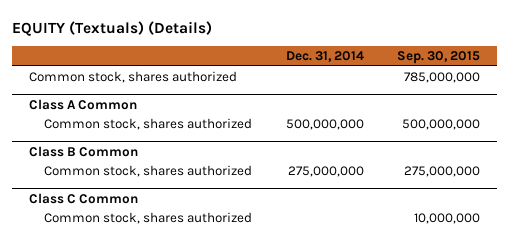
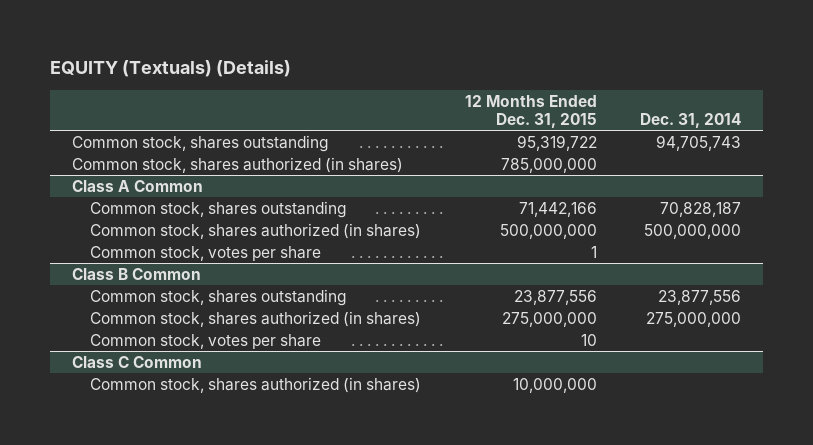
- | Dec. 31, 2014 | Sep. 30, 2015
+ | 12 Months Ended Dec. 31, 2015 | Dec. 31, 2014
- Common stock, shares authorized | | 785,000,000
+ Common stock, shares outstanding | 95,319,722 | 94,705,743
+ Common stock, shares authorized (in shares) | 785,000,000 |
@ Class A Common
- Common stock, shares authorized | 500,000,000 | 500,000,000
+ Common stock, shares outstanding | 71,442,166 | 70,828,187
+ Common stock, shares authorized (in shares) | 500,000,000 | 500,000,000
+ Common stock, votes per share | 1 |
@ Class B Common
- Common stock, shares authorized | 275,000,000 | 275,000,000
+ Common stock, shares outstanding | 23,877,556 | 23,877,556
+ Common stock, shares authorized (in shares) | 275,000,000 | 275,000,000
+ Common stock, votes per share | 10 |
@ Class C Common
- Common stock, shares authorized | | 10,000,000
+ Common stock, shares authorized (in shares) | 10,000,000 |

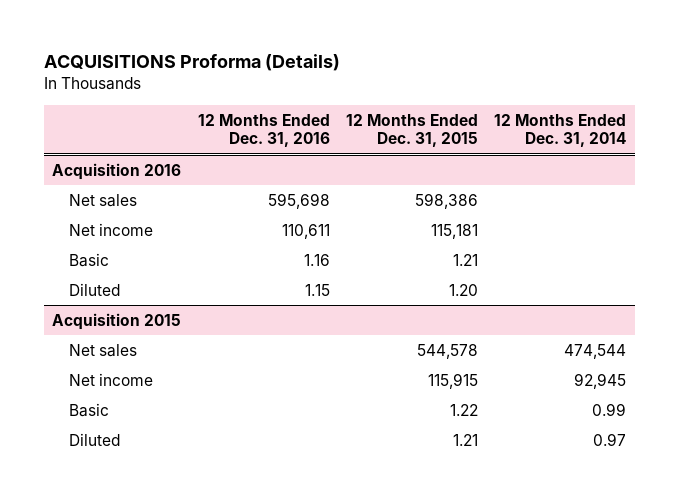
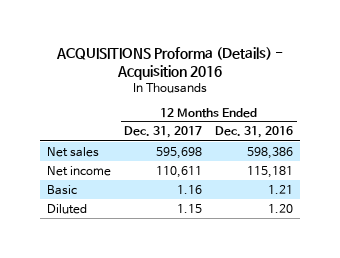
- ACQUISITIONS Proforma (Details)
+ ACQUISITIONS Proforma (Details) - Acquisition 2016
- | 12 Months Ended Dec. 31, 2016 | 12 Months Ended Dec. 31, 2015 | 12 Months Ended Dec. 31, 2014
+ | 12 Months Ended Dec. 31, 2017 | 12 Months Ended Dec. 31, 2016
- Acquisition 2016
- Net sales | 595,698 | 598,386 |
- Net income | 110,611 | 115,181 |
- Basic | 1.16 | 1.21 |
- Diluted | 1.15 | 1.20 |
- Acquisition 2015
- Net sales | | 544,578 | 474,544
- Net income | | 115,915 | 92,945
- Basic | | 1.22 | 0.99
- Diluted | | 1.21 | 0.97
+ Net sales | 595,698 | 598,386
+ Net income | 110,611 | 115,181
+ Basic | 1.16 | 1.21
+ Diluted | 1.15 | 1.20

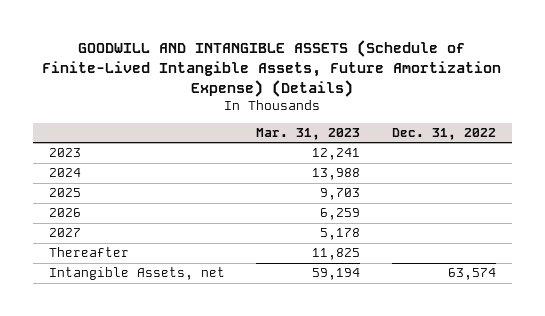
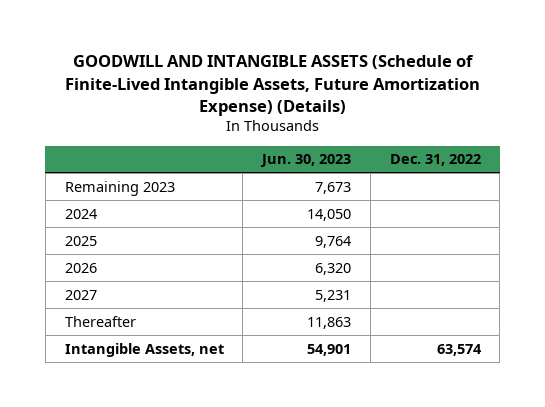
- | Mar. 31, 2023 | Dec. 31, 2022
+ | Jun. 30, 2023 | Dec. 31, 2022
- 2023 | 12,241 |
+ Remaining 2023 | 7,673 |

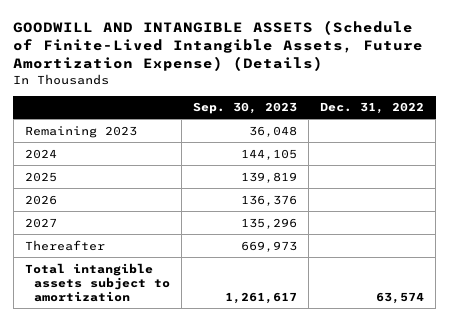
- | Jun. 30, 2023 | Dec. 31, 2022
+ | Sep. 30, 2023 | Dec. 31, 2022
- Intangible Assets, net | 54,901 | 63,574
+ Total intangible assets subject to amortization | 1,261,617 | 63,574

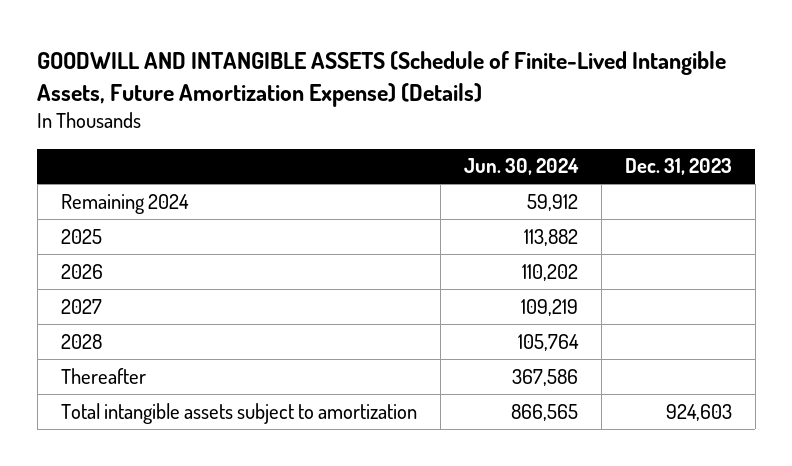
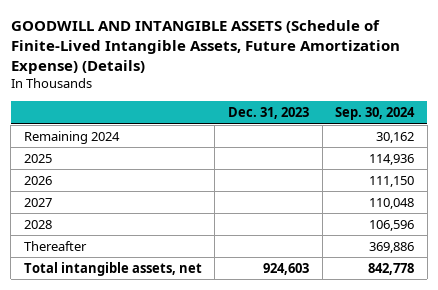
- | Jun. 30, 2024 | Dec. 31, 2023
+ | Dec. 31, 2023 | Sep. 30, 2024
- Total intangible assets subject to amortization | 866,565 | 924,603
+ Total intangible assets, net | 924,603 | 842,778

